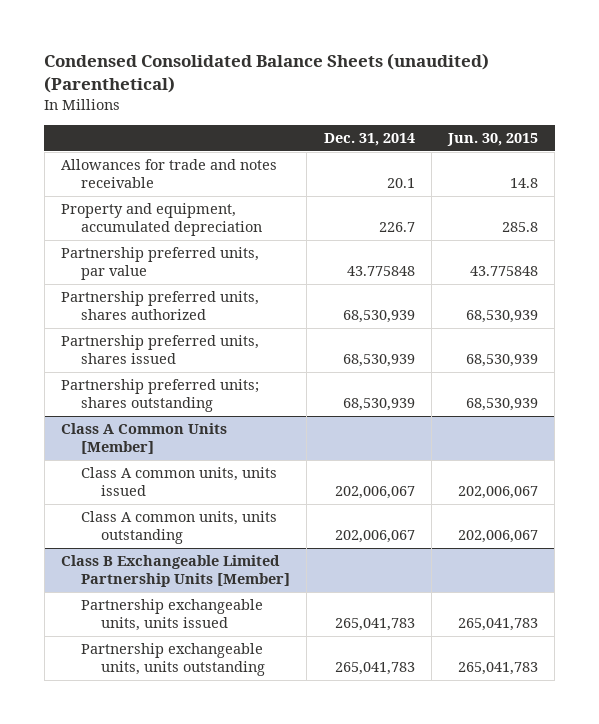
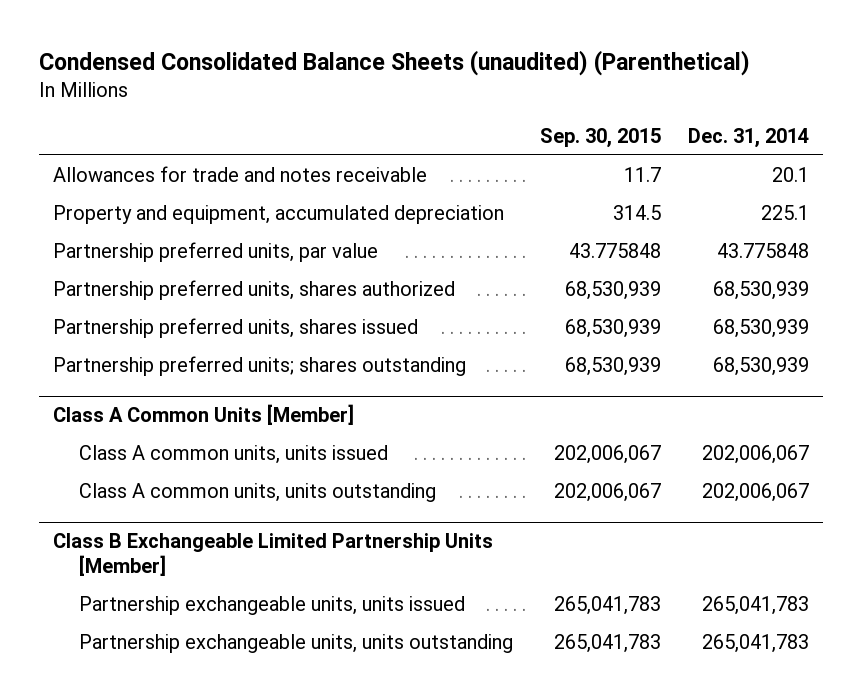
- | Dec. 31, 2014 | Jun. 30, 2015
+ | Sep. 30, 2015 | Dec. 31, 2014
- Property and equipment, accumulated depreciation | 226.7 | 285.8
+ Property and equipment, accumulated depreciation | 314.5 | 225.1

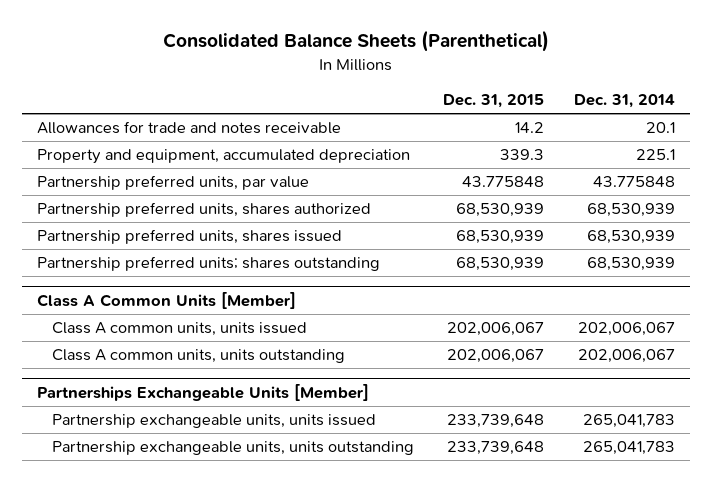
- Condensed Consolidated Balance Sheets (unaudited) (Parenthetical)
+ Consolidated Balance Sheets (Parenthetical)
- | Sep. 30, 2015 | Dec. 31, 2014
+ | Dec. 31, 2015 | Dec. 31, 2014
- Class B Exchangeable Limited Partnership Units [Member]
+ Partnerships Exchangeable Units [Member]

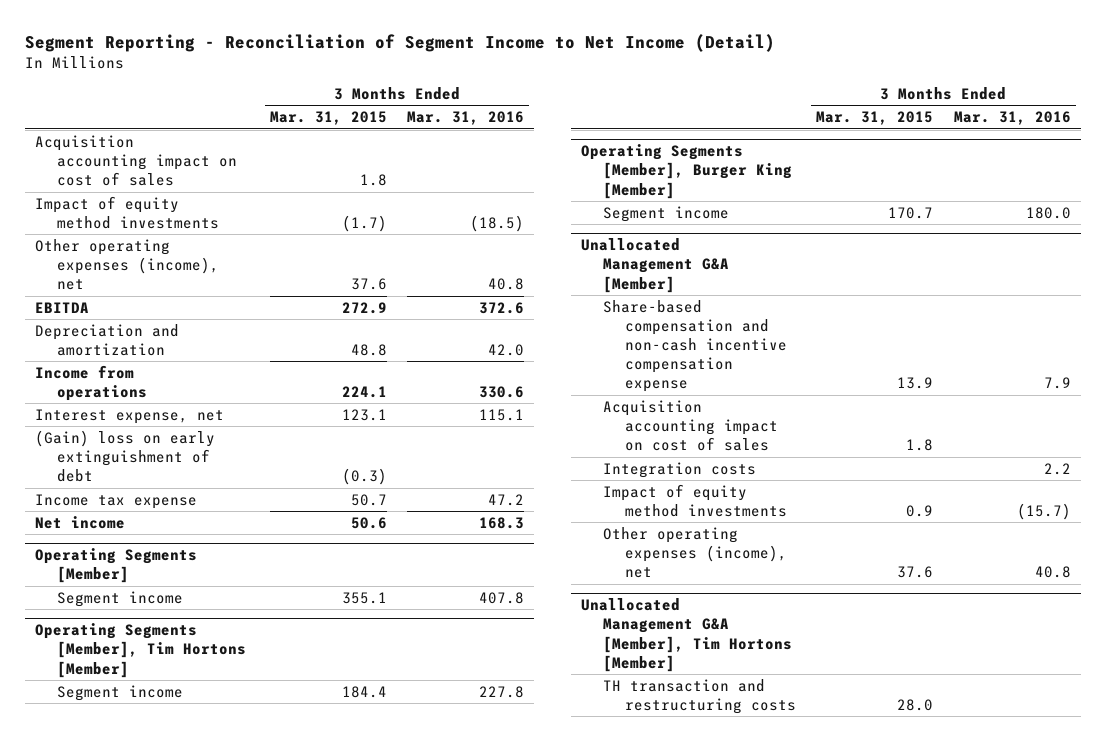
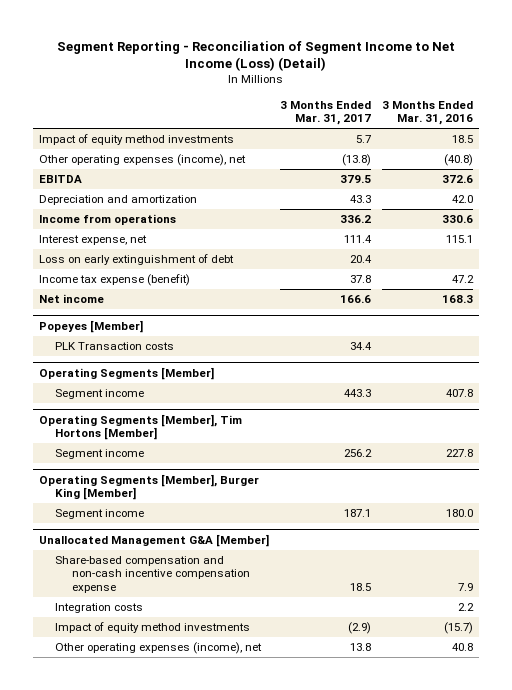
- Segment Reporting - Reconciliation of Segment Income to Net Income (Detail)
+ Segment Reporting - Reconciliation of Segment Income to Net Income (Loss) (Detail)
- | 3 Months Ended Mar. 31, 2015 | 3 Months Ended Mar. 31, 2016
+ | 3 Months Ended Mar. 31, 2017 | 3 Months Ended Mar. 31, 2016
- Acquisition accounting impact on cost of sales | 1.8 |
- Impact of equity method investments | (1.7) | (18.5)
- Other operating expenses (income), net | 37.6 | 40.8
+ Impact of equity method investments | 5.7 | 18.5
+ Other operating expenses (income), net | (13.8) | (40.8)
- (Gain) loss on early extinguishment of debt | (0.3) |
- Income tax expense | 50.7 | 47.2
+ Loss on early extinguishment of debt | 20.4 |
+ Income tax expense (benefit) | 37.8 | 47.2
+ Popeyes [Member]
+ PLK Transaction costs | 34.4 |
@ Unallocated Management G&A [Member]
- Acquisition accounting impact on cost of sales | 1.8 |
- Unallocated Management G&A [Member], Tim Hortons [Member]
- TH transaction and restructuring costs | 28.0 |

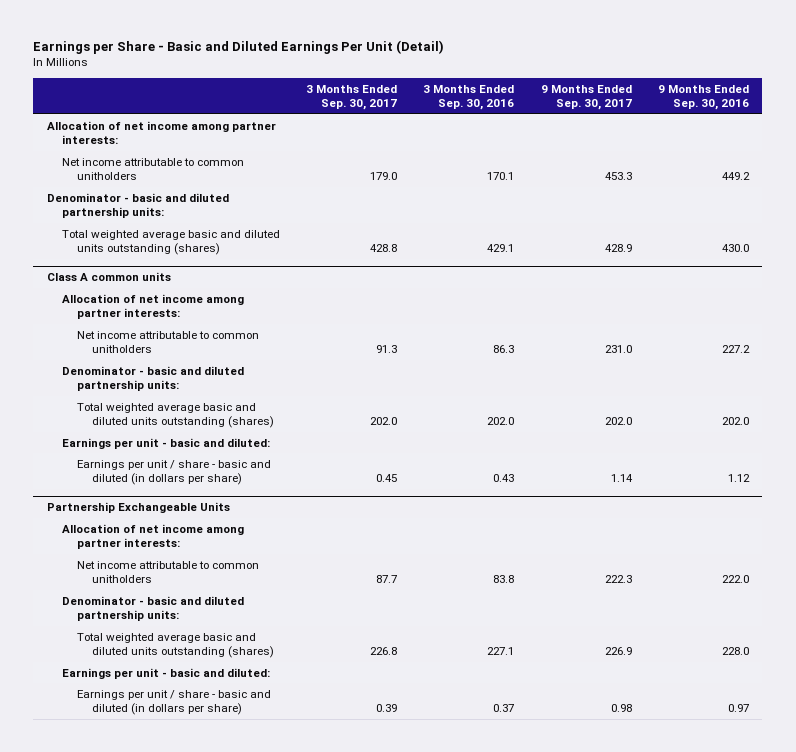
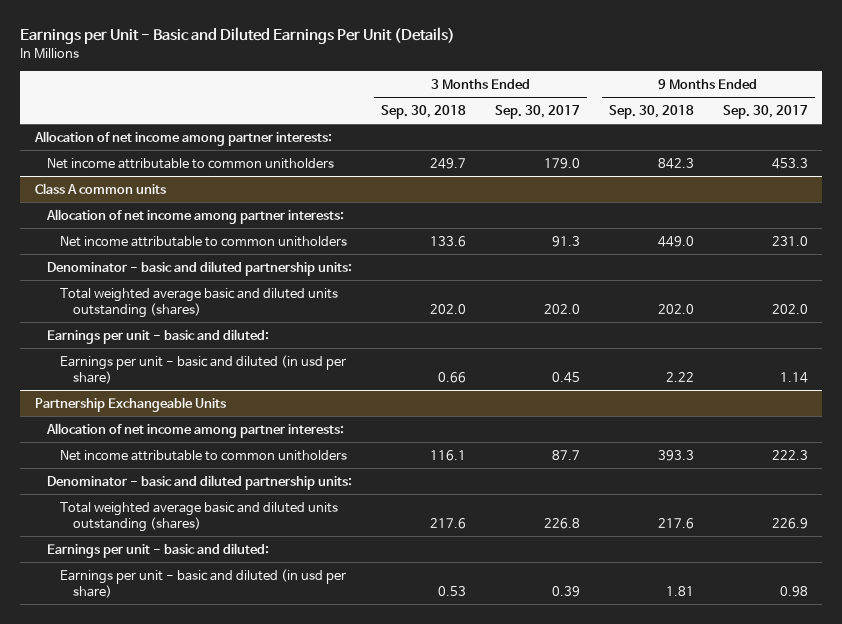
- Earnings per Share - Basic and Diluted Earnings Per Unit (Detail)
+ Earnings per Unit - Basic and Diluted Earnings Per Unit (Details)
- | 3 Months Ended Sep. 30, 2017 | 3 Months Ended Sep. 30, 2016 | 9 Months Ended Sep. 30, 2017 | 9 Months Ended Sep. 30, 2016
+ | 3 Months Ended Sep. 30, 2018 | 3 Months Ended Sep. 30, 2017 | 9 Months Ended Sep. 30, 2018 | 9 Months Ended Sep. 30, 2017
- Denominator - basic and diluted partnership units:
- Total weighted average basic and diluted units outstanding (shares) | 428.8 | 429.1 | 428.9 | 430.0
@ Class A common units
- Earnings per unit / share - basic and diluted (in dollars per share) | 0.45 | 0.43 | 1.14 | 1.12
+ Earnings per unit - basic and diluted (in usd per share) | 0.66 | 0.45 | 2.22 | 1.14
@ Partnership Exchangeable Units
- Earnings per unit / share - basic and diluted (in dollars per share) | 0.39 | 0.37 | 0.98 | 0.97
+ Earnings per unit - basic and diluted (in usd per share) | 0.53 | 0.39 | 1.81 | 0.98

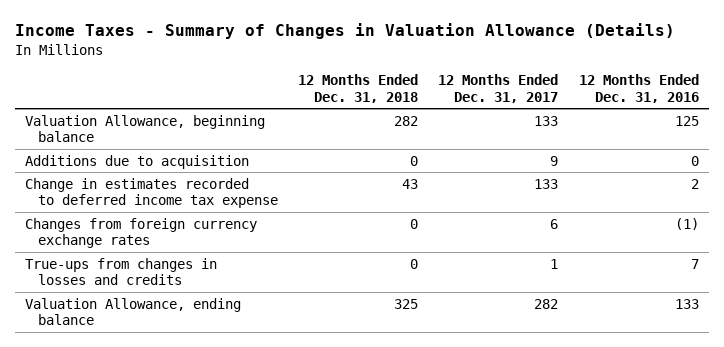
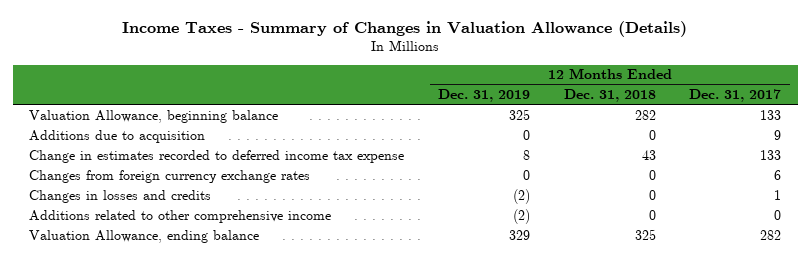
- | 12 Months Ended Dec. 31, 2018 | 12 Months Ended Dec. 31, 2017 | 12 Months Ended Dec. 31, 2016
+ | 12 Months Ended Dec. 31, 2019 | 12 Months Ended Dec. 31, 2018 | 12 Months Ended Dec. 31, 2017
- True-ups from changes in losses and credits | 0 | 1 | 7
+ Changes in losses and credits | (2) | 0 | 1
+ Additions related to other comprehensive income | (2) | 0 | 0

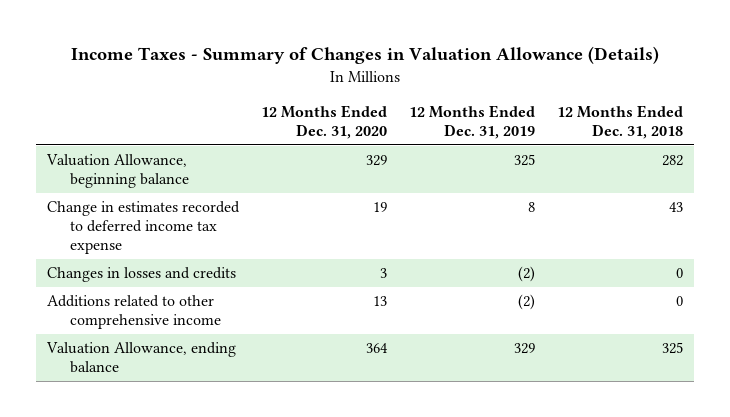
- | 12 Months Ended Dec. 31, 2019 | 12 Months Ended Dec. 31, 2018 | 12 Months Ended Dec. 31, 2017
+ | 12 Months Ended Dec. 31, 2020 | 12 Months Ended Dec. 31, 2019 | 12 Months Ended Dec. 31, 2018
- Additions due to acquisition | 0 | 0 | 9
- Changes from foreign currency exchange rates | 0 | 0 | 6

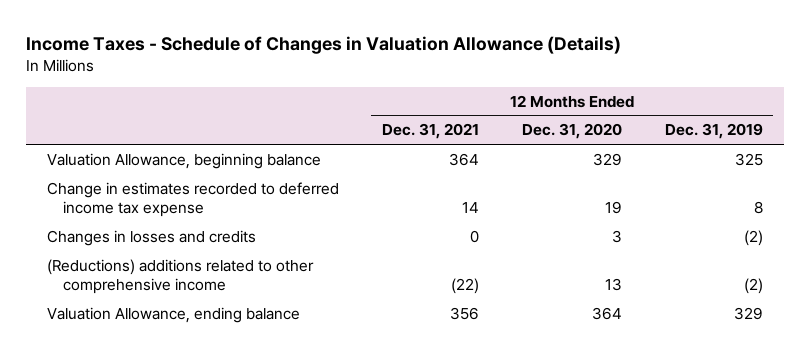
- Income Taxes - Summary of Changes in Valuation Allowance (Details)
+ Income Taxes - Schedule of Changes in Valuation Allowance (Details)
- | 12 Months Ended Dec. 31, 2020 | 12 Months Ended Dec. 31, 2019 | 12 Months Ended Dec. 31, 2018
+ | 12 Months Ended Dec. 31, 2021 | 12 Months Ended Dec. 31, 2020 | 12 Months Ended Dec. 31, 2019
- Additions related to other comprehensive income | 13 | (2) | 0
+ (Reductions) additions related to other comprehensive income | (22) | 13 | (2)

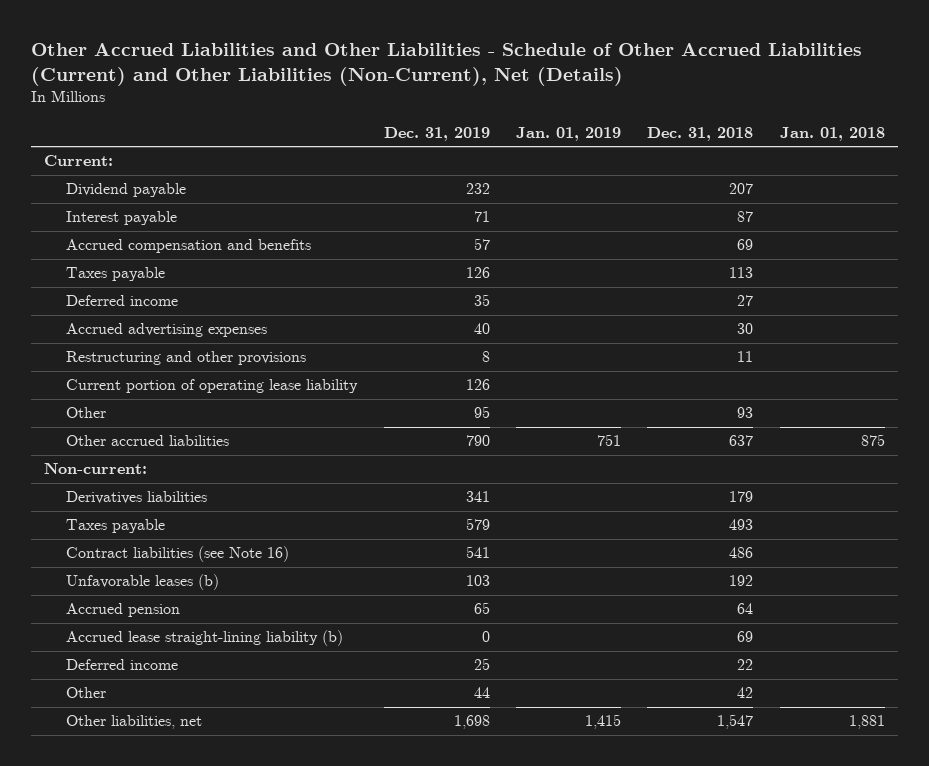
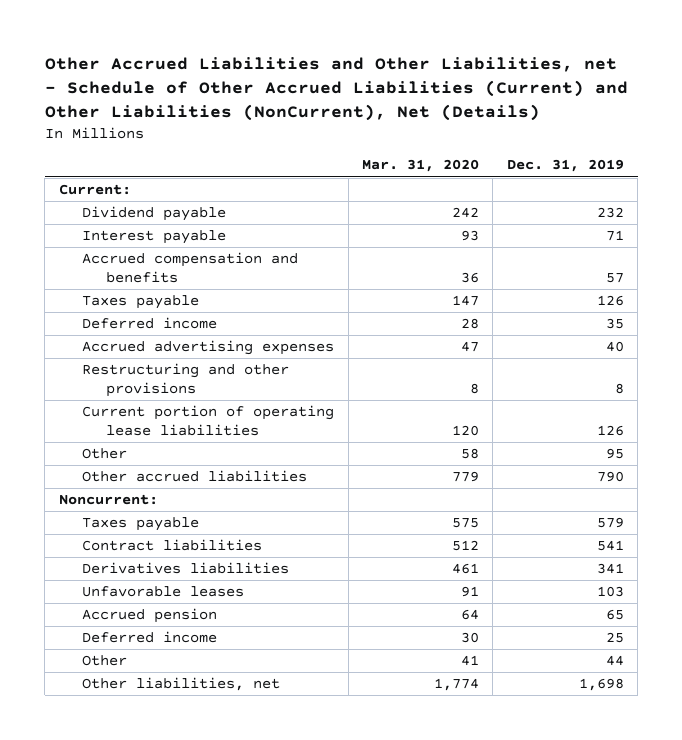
- Other Accrued Liabilities and Other Liabilities - Schedule of Other Accrued Liabilities (Current) and Other Liabilities (Non-Current), Net (Details)
+ Other Accrued Liabilities and Other Liabilities, net - Schedule of Other Accrued Liabilities (Current) and Other Liabilities (NonCurrent), Net (Details)
- | Dec. 31, 2019 | Jan. 01, 2019 | Dec. 31, 2018 | Jan. 01, 2018
+ | Mar. 31, 2020 | Dec. 31, 2019
- Current portion of operating lease liability | 126 | | |
+ Current portion of operating lease liabilities | 120 | 126
- Non-current:
+ Noncurrent:
- Contract liabilities (see Note 16) | 541 | | 486 |
- Unfavorable leases (b) | 103 | | 192 |
+ Contract liabilities | 512 | 541
moved down: Derivatives liabilities | 461 | 341
+ Unfavorable leases | 91 | 103
- Accrued lease straight-lining liability (b) | 0 | | 69 |

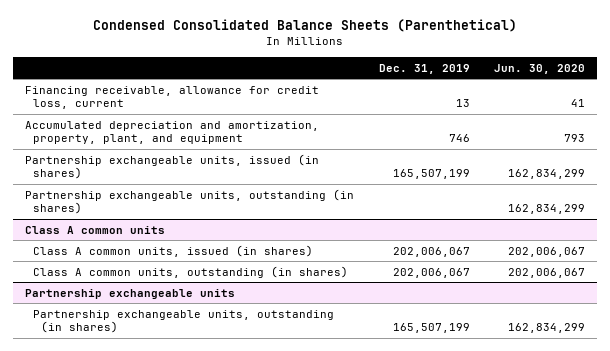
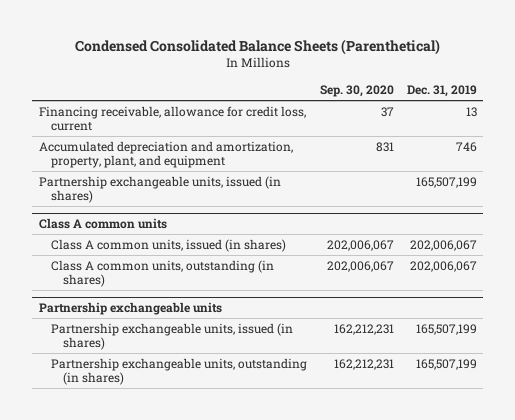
- | Dec. 31, 2019 | Jun. 30, 2020
+ | Sep. 30, 2020 | Dec. 31, 2019
- Partnership exchangeable units, outstanding (in shares) | | 162,834,299
@ Partnership exchangeable units
+ Partnership exchangeable units, issued (in shares) | 162,212,231 | 165,507,199

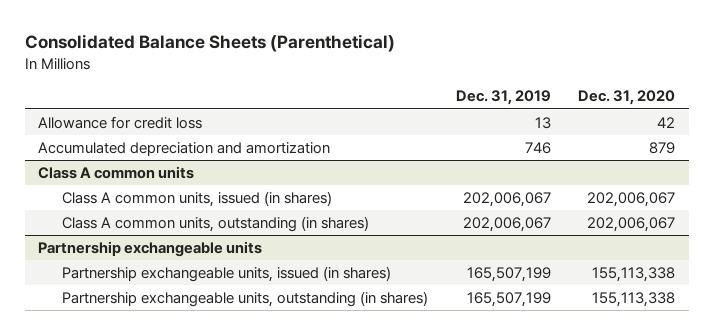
- Condensed Consolidated Balance Sheets (Parenthetical)
+ Consolidated Balance Sheets (Parenthetical)
- | Sep. 30, 2020 | Dec. 31, 2019
+ | Dec. 31, 2019 | Dec. 31, 2020
- Financing receivable, allowance for credit loss, current | 37 | 13
- Accumulated depreciation and amortization, property, plant, and equipment | 831 | 746
- Partnership exchangeable units, issued (in shares) | | 165,507,199
+ Allowance for credit loss | 13 | 42
+ Accumulated depreciation and amortization | 746 | 879

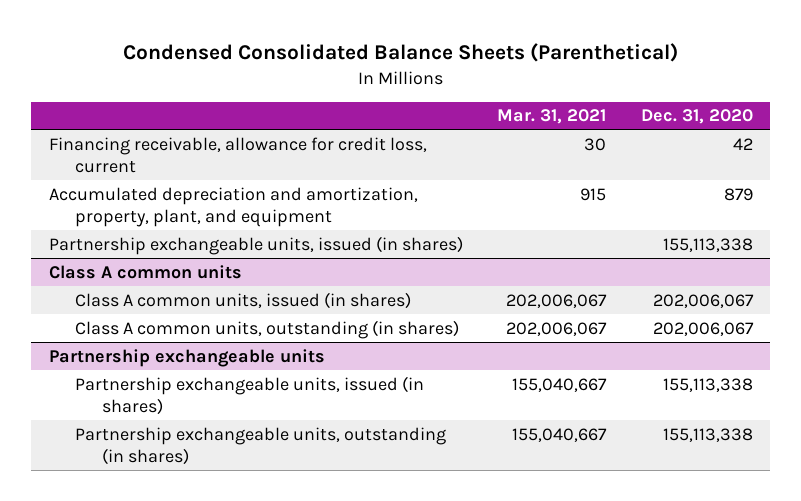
- Consolidated Balance Sheets (Parenthetical)
+ Condensed Consolidated Balance Sheets (Parenthetical)
- | Dec. 31, 2019 | Dec. 31, 2020
+ | Mar. 31, 2021 | Dec. 31, 2020
- Allowance for credit loss | 13 | 42
- Accumulated depreciation and amortization | 746 | 879
+ Financing receivable, allowance for credit loss, current | 30 | 42
+ Accumulated depreciation and amortization, property, plant, and equipment | 915 | 879
+ Partnership exchangeable units, issued (in shares) | | 155,113,338

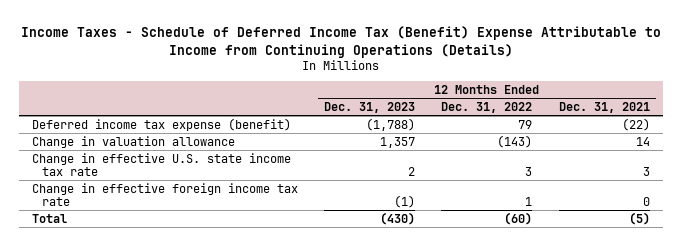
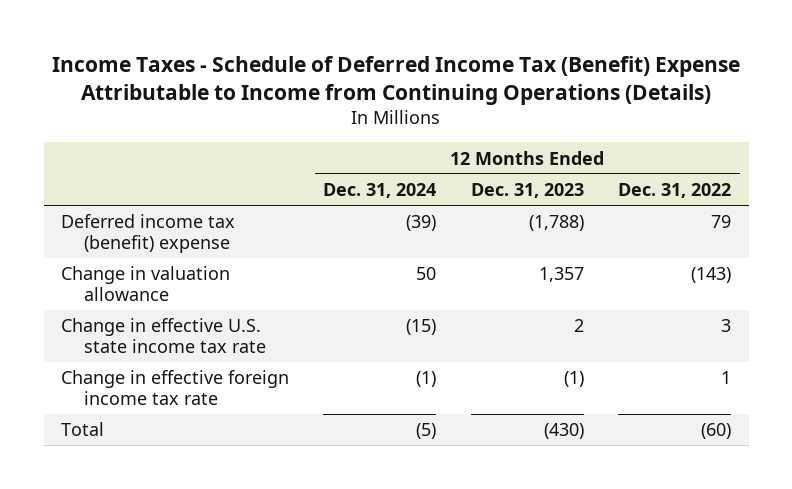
- | 12 Months Ended Dec. 31, 2023 | 12 Months Ended Dec. 31, 2022 | 12 Months Ended Dec. 31, 2021
+ | 12 Months Ended Dec. 31, 2024 | 12 Months Ended Dec. 31, 2023 | 12 Months Ended Dec. 31, 2022
- Deferred income tax expense (benefit) | (1,788) | 79 | (22)
+ Deferred income tax (benefit) expense | (39) | (1,788) | 79

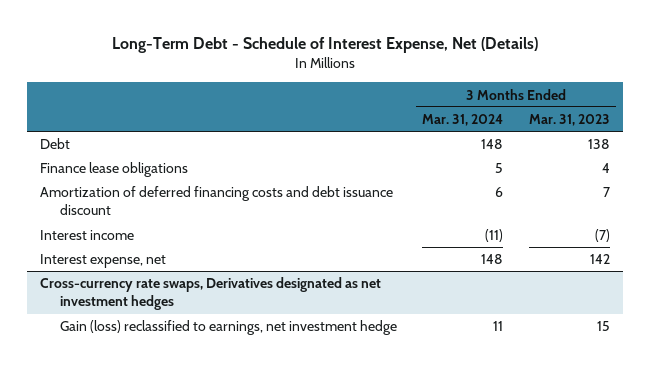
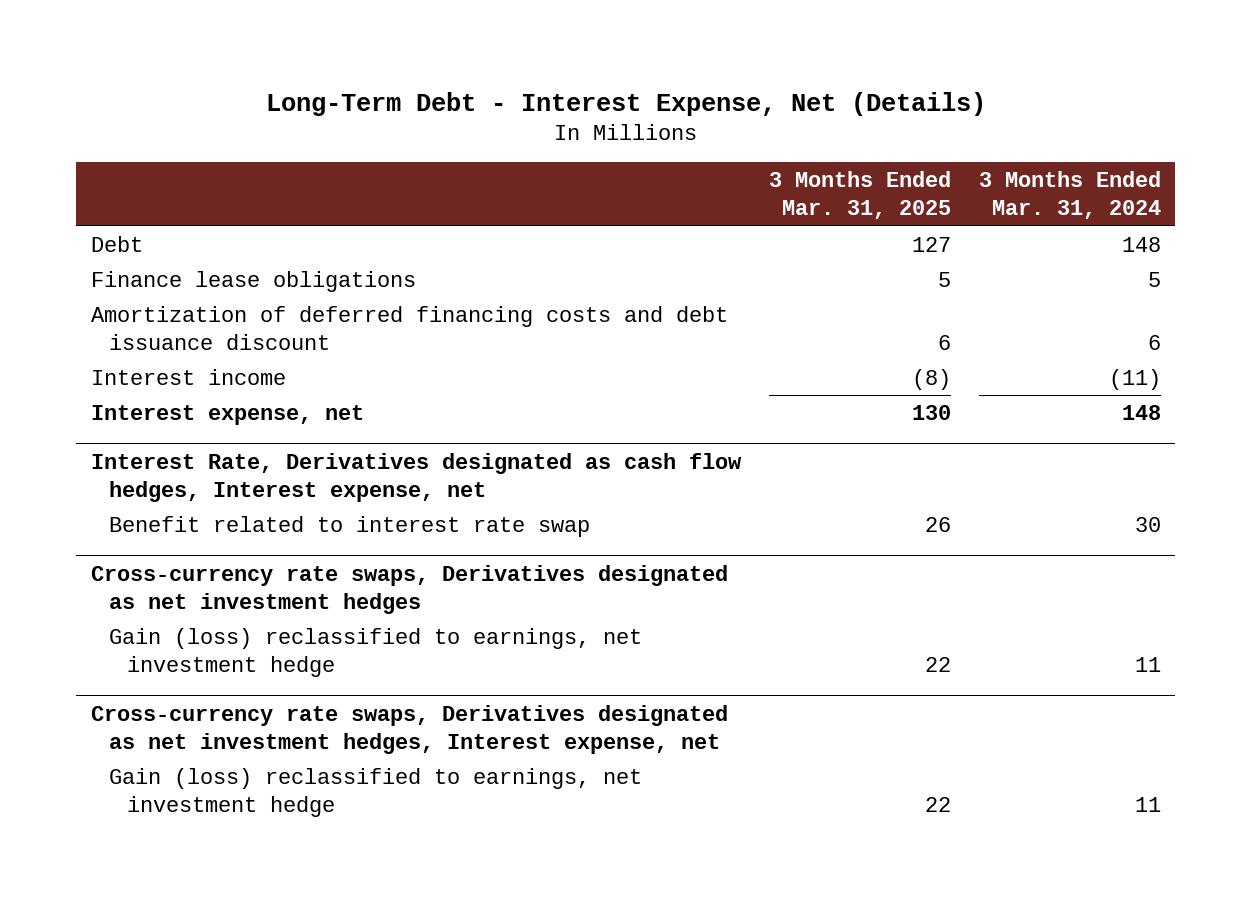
- Long-Term Debt - Schedule of Interest Expense, Net (Details)
+ Long-Term Debt - Interest Expense, Net (Details)
- | 3 Months Ended Mar. 31, 2024 | 3 Months Ended Mar. 31, 2023
+ | 3 Months Ended Mar. 31, 2025 | 3 Months Ended Mar. 31, 2024
+ Interest Rate, Derivatives designated as cash flow hedges, Interest expense, net
+ Benefit related to interest rate swap | 26 | 30
+ Cross-currency rate swaps, Derivatives designated as net investment hedges, Interest expense, net
+ Gain (loss) reclassified to earnings, net investment hedge | 22 | 11

